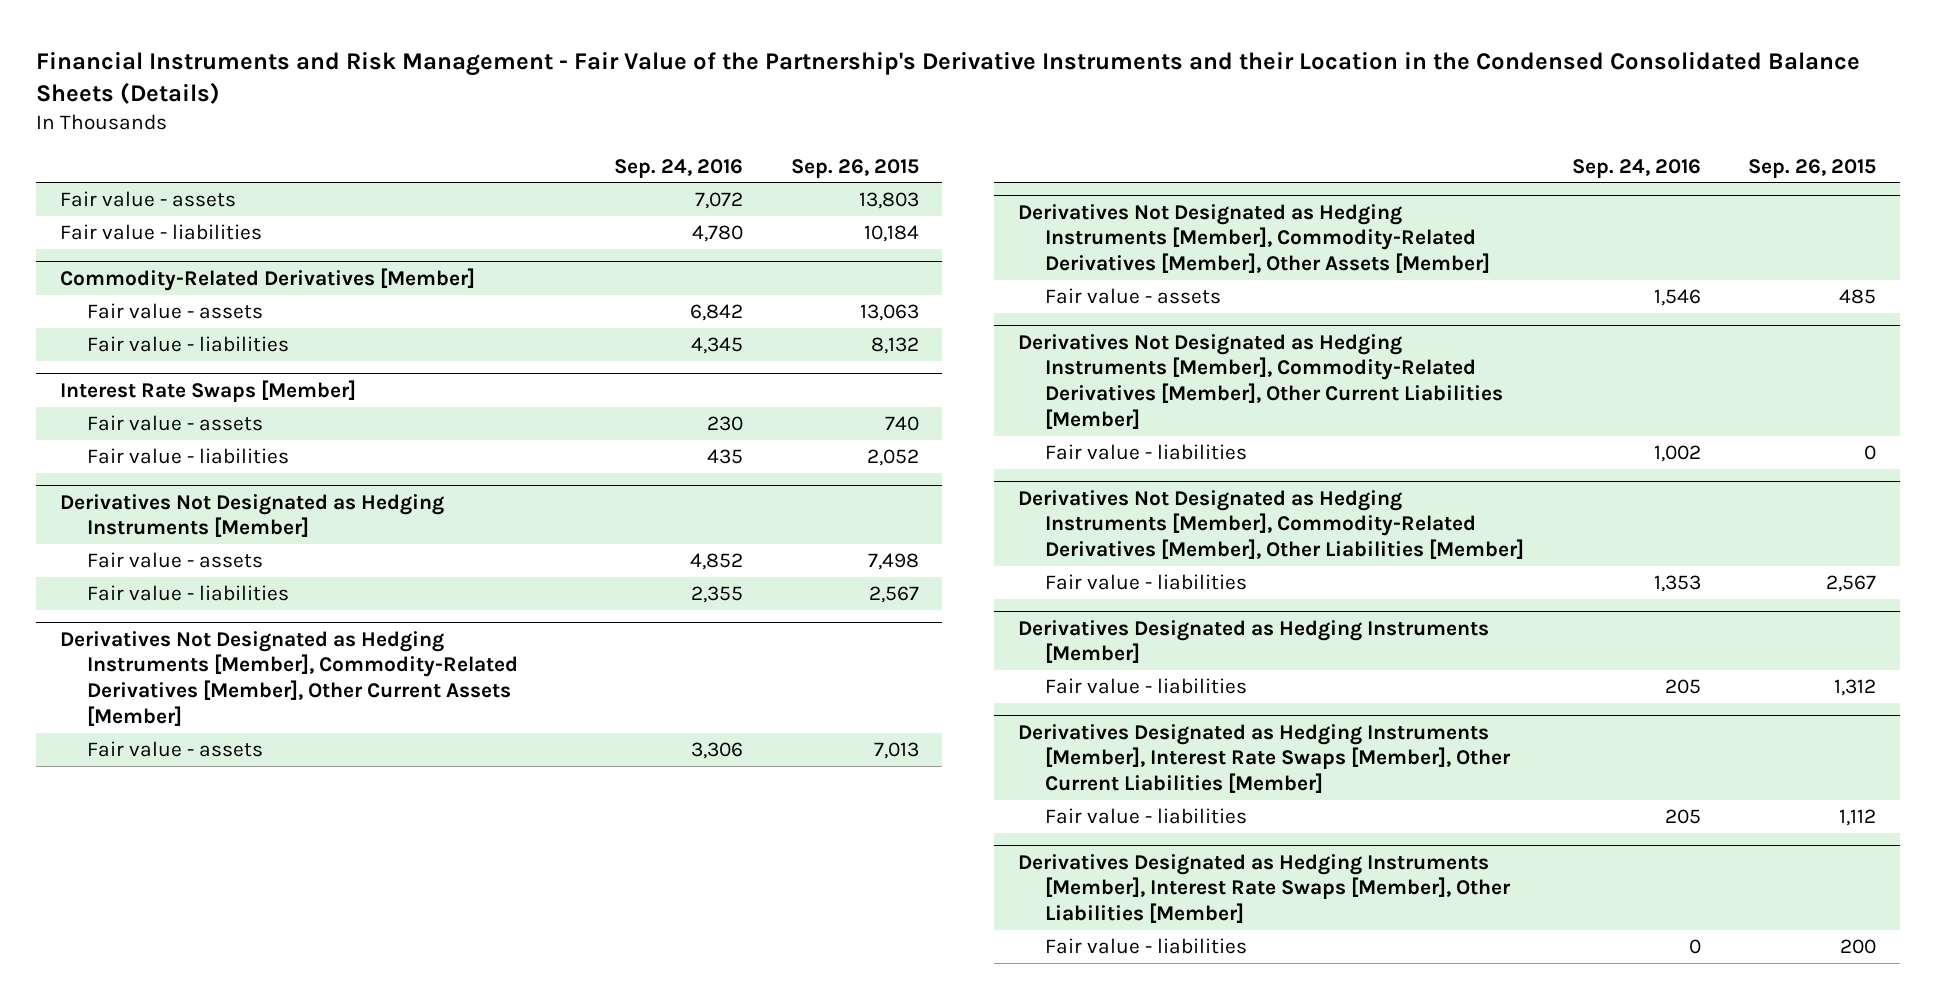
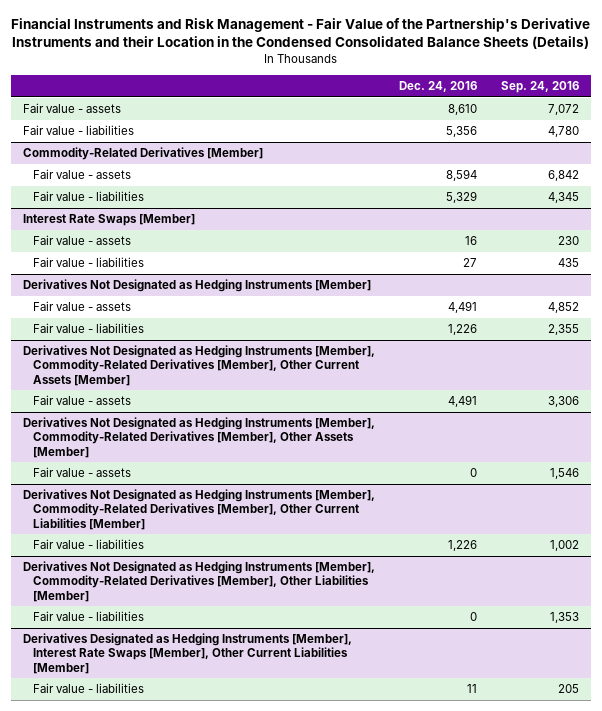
- | Sep. 24, 2016 | Sep. 26, 2015
+ | Dec. 24, 2016 | Sep. 24, 2016
- Derivatives Designated as Hedging Instruments [Member]
- Fair value - liabilities | 205 | 1,312
- Derivatives Designated as Hedging Instruments [Member], Interest Rate Swaps [Member], Other Liabilities [Member]
- Fair value - liabilities | 0 | 200

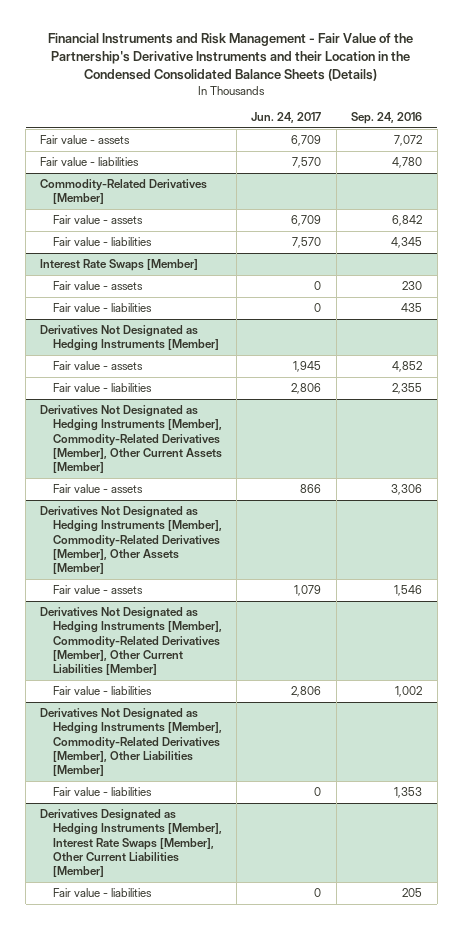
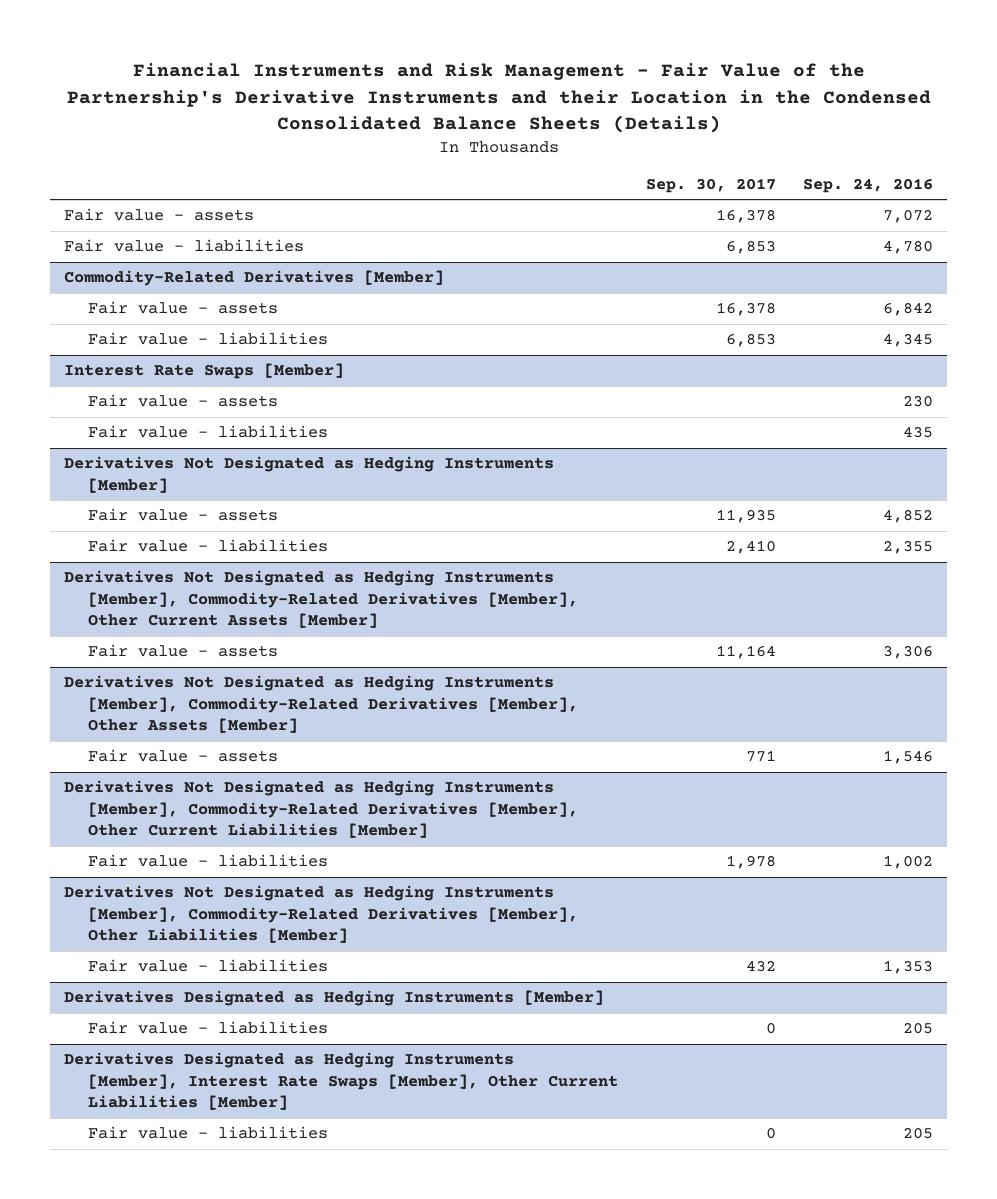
- | Jun. 24, 2017 | Sep. 24, 2016
+ | Sep. 30, 2017 | Sep. 24, 2016
+ Derivatives Designated as Hedging Instruments [Member]
+ Fair value - liabilities | 0 | 205

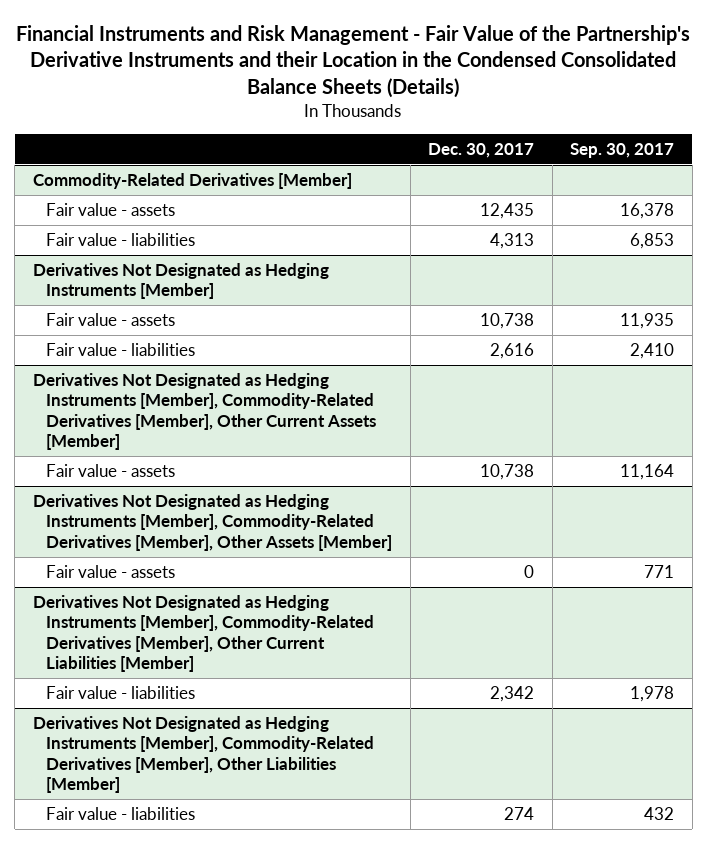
- | Sep. 30, 2017 | Sep. 24, 2016
+ | Dec. 30, 2017 | Sep. 30, 2017
- Fair value - assets | 16,378 | 7,072
- Fair value - liabilities | 6,853 | 4,780
- Interest Rate Swaps [Member]
- Fair value - assets | | 230
- Fair value - liabilities | | 435
- Derivatives Designated as Hedging Instruments [Member]
- Fair value - liabilities | 0 | 205
- Derivatives Designated as Hedging Instruments [Member], Interest Rate Swaps [Member], Other Current Liabilities [Member]
- Fair value - liabilities | 0 | 205

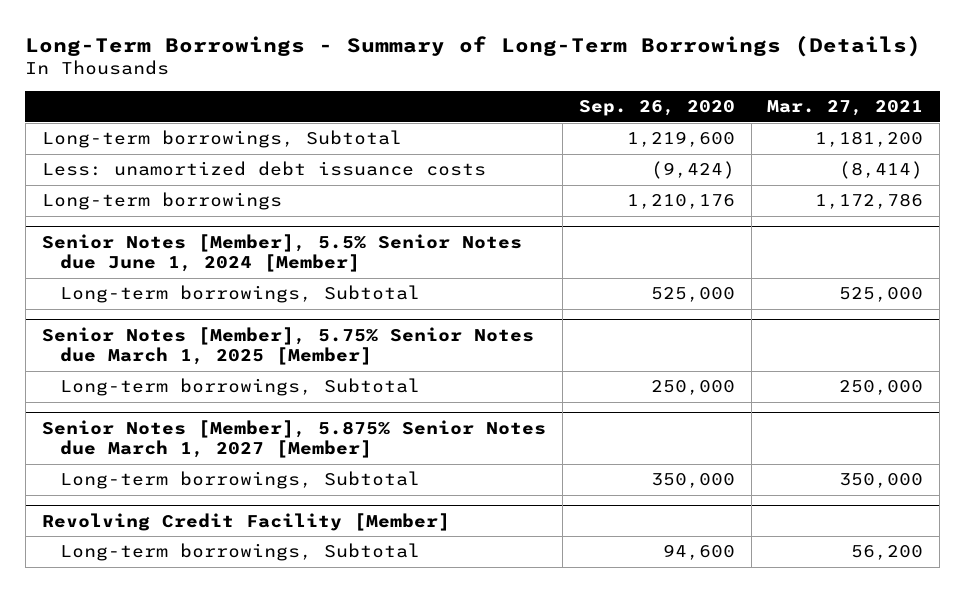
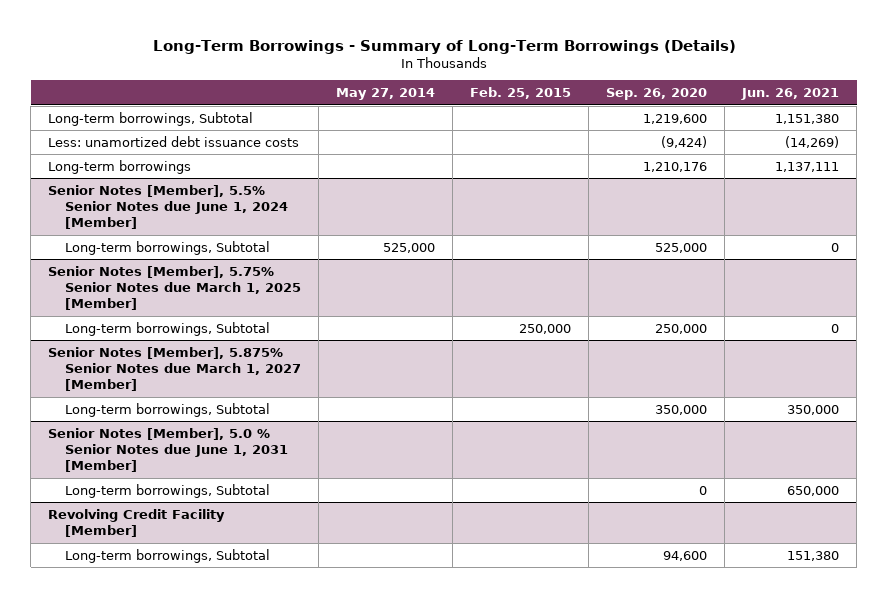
- | Sep. 26, 2020 | Mar. 27, 2021
+ | May 27, 2014 | Feb. 25, 2015 | Sep. 26, 2020 | Jun. 26, 2021
+ Senior Notes [Member], 5.0 % Senior Notes due June 1, 2031 [Member]
+ Long-term borrowings, Subtotal | | | 0 | 650,000

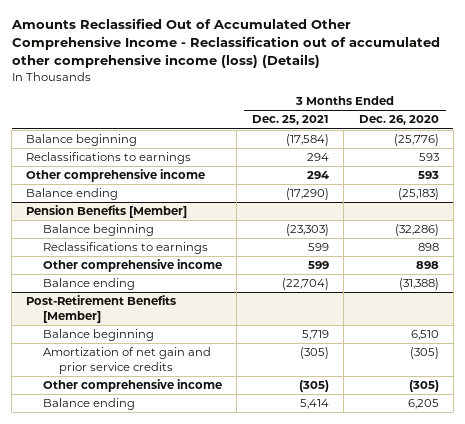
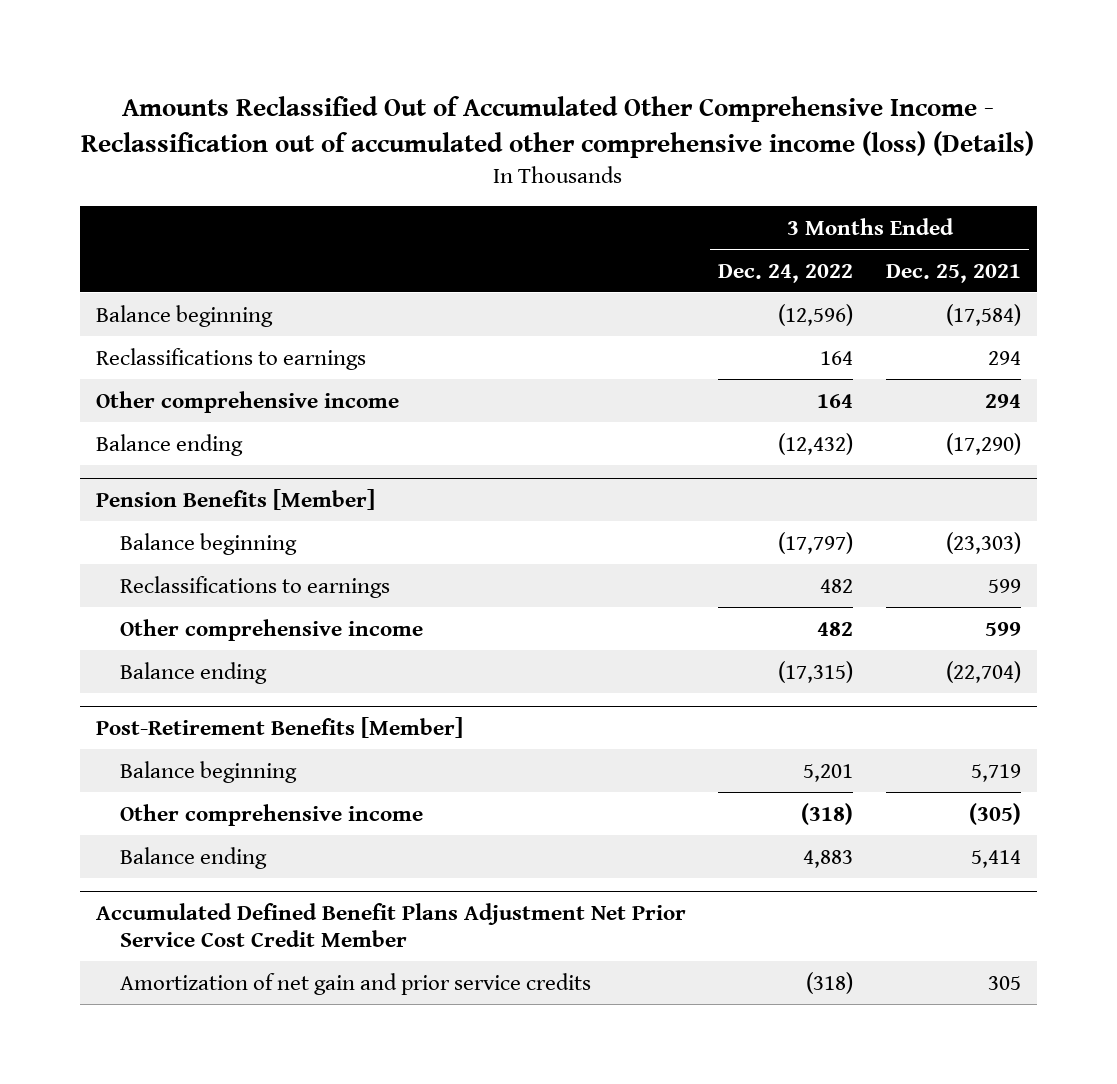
- | 3 Months Ended Dec. 25, 2021 | 3 Months Ended Dec. 26, 2020
+ | 3 Months Ended Dec. 24, 2022 | 3 Months Ended Dec. 25, 2021
@ Post-Retirement Benefits [Member]
- Amortization of net gain and prior service credits | (305) | (305)
+ Accumulated Defined Benefit Plans Adjustment Net Prior Service Cost Credit Member
+ Amortization of net gain and prior service credits | (318) | 305

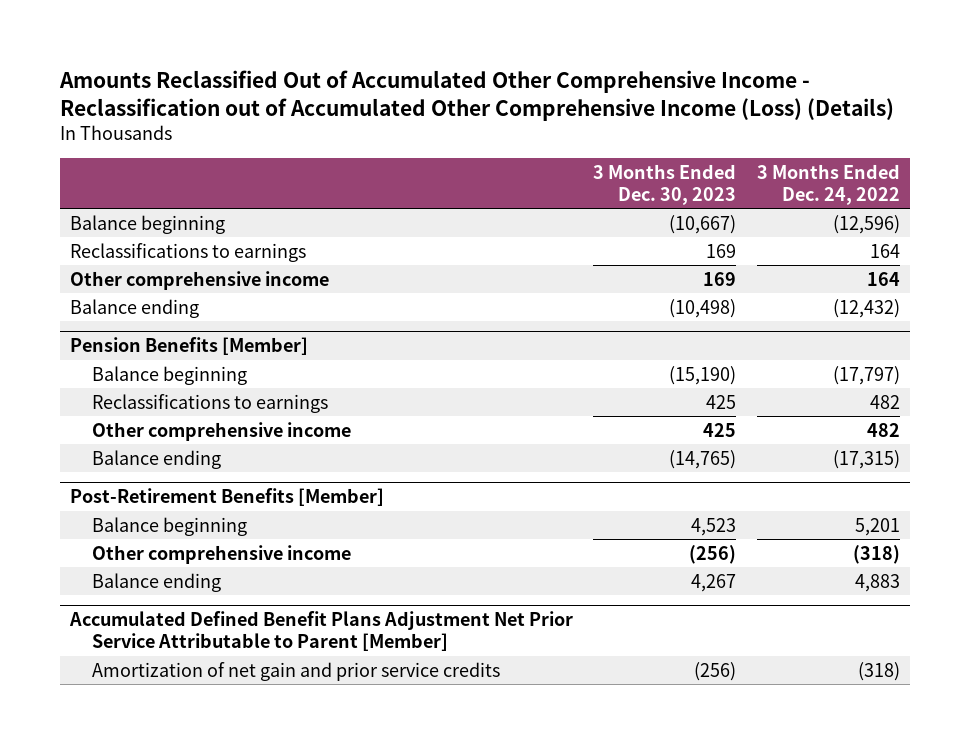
- Amounts Reclassified Out of Accumulated Other Comprehensive Income - Reclassification out of accumulated other comprehensive income (loss) (Details)
+ Amounts Reclassified Out of Accumulated Other Comprehensive Income - Reclassification out of Accumulated Other Comprehensive Income (Loss) (Details)
- | 3 Months Ended Dec. 24, 2022 | 3 Months Ended Dec. 25, 2021
+ | 3 Months Ended Dec. 30, 2023 | 3 Months Ended Dec. 24, 2022
- Accumulated Defined Benefit Plans Adjustment Net Prior Service Cost Credit Member
+ Accumulated Defined Benefit Plans Adjustment Net Prior Service Attributable to Parent [Member]

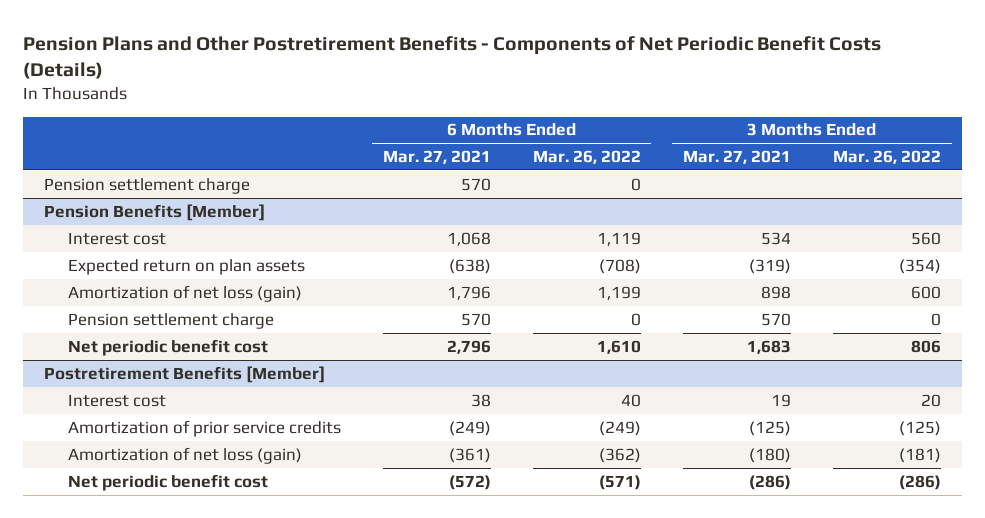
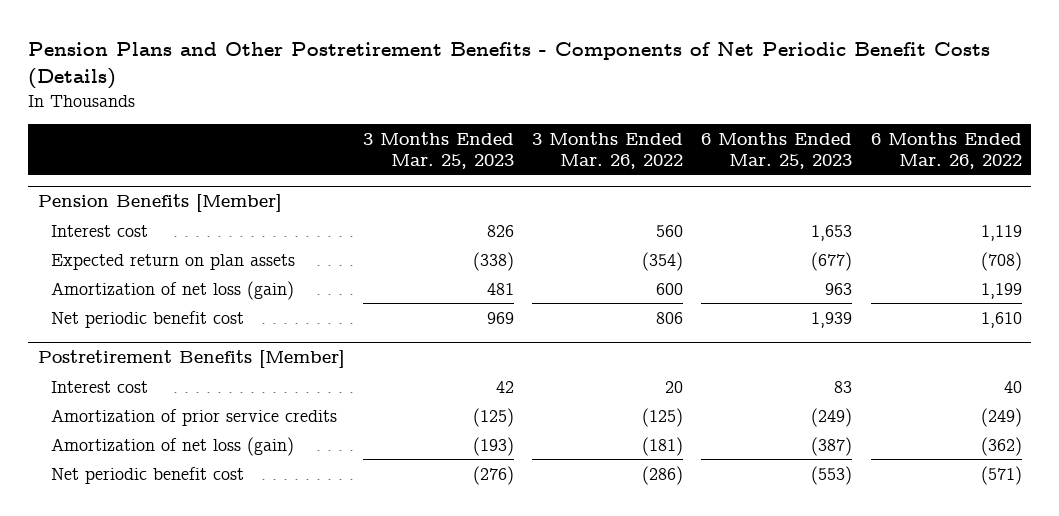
- | 6 Months Ended Mar. 27, 2021 | 6 Months Ended Mar. 26, 2022 | 3 Months Ended Mar. 27, 2021 | 3 Months Ended Mar. 26, 2022
+ | 3 Months Ended Mar. 25, 2023 | 3 Months Ended Mar. 26, 2022 | 6 Months Ended Mar. 25, 2023 | 6 Months Ended Mar. 26, 2022
- Pension settlement charge | 570 | 0 | |
@ Pension Benefits [Member]
- Pension settlement charge | 570 | 0 | 570 | 0

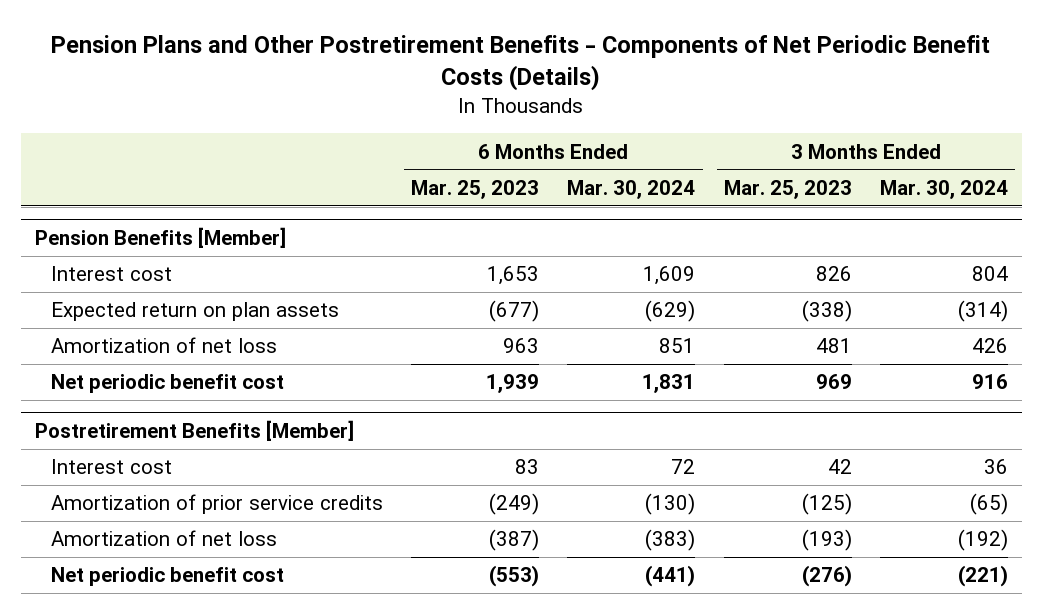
- | 3 Months Ended Mar. 25, 2023 | 3 Months Ended Mar. 26, 2022 | 6 Months Ended Mar. 25, 2023 | 6 Months Ended Mar. 26, 2022
+ | 6 Months Ended Mar. 25, 2023 | 6 Months Ended Mar. 30, 2024 | 3 Months Ended Mar. 25, 2023 | 3 Months Ended Mar. 30, 2024
@ Pension Benefits [Member]
- Amortization of net loss (gain) | 481 | 600 | 963 | 1,199
+ Amortization of net loss | 963 | 851 | 481 | 426
@ Postretirement Benefits [Member]
- Amortization of net loss (gain) | (193) | (181) | (387) | (362)
+ Amortization of net loss | (387) | (383) | (193) | (192)

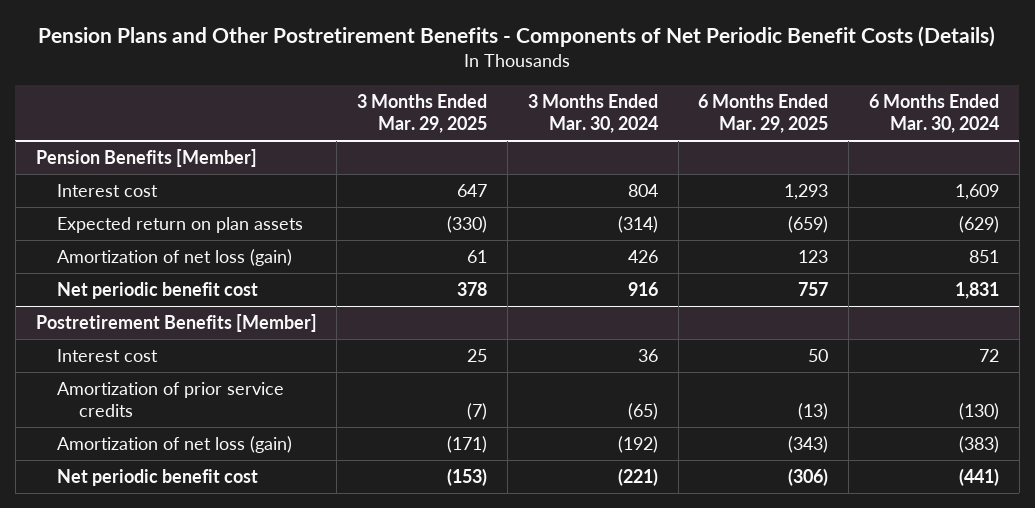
- | 6 Months Ended Mar. 25, 2023 | 6 Months Ended Mar. 30, 2024 | 3 Months Ended Mar. 25, 2023 | 3 Months Ended Mar. 30, 2024
+ | 3 Months Ended Mar. 29, 2025 | 3 Months Ended Mar. 30, 2024 | 6 Months Ended Mar. 29, 2025 | 6 Months Ended Mar. 30, 2024
@ Pension Benefits [Member]
- Amortization of net loss | 963 | 851 | 481 | 426
+ Amortization of net loss (gain) | 61 | 426 | 123 | 851
@ Postretirement Benefits [Member]
- Amortization of net loss | (387) | (383) | (193) | (192)
+ Amortization of net loss (gain) | (171) | (192) | (343) | (383)

